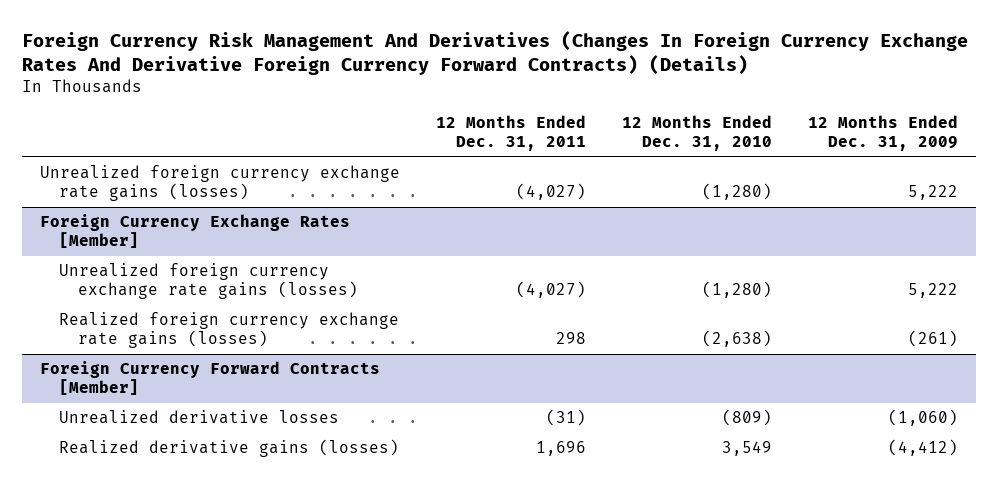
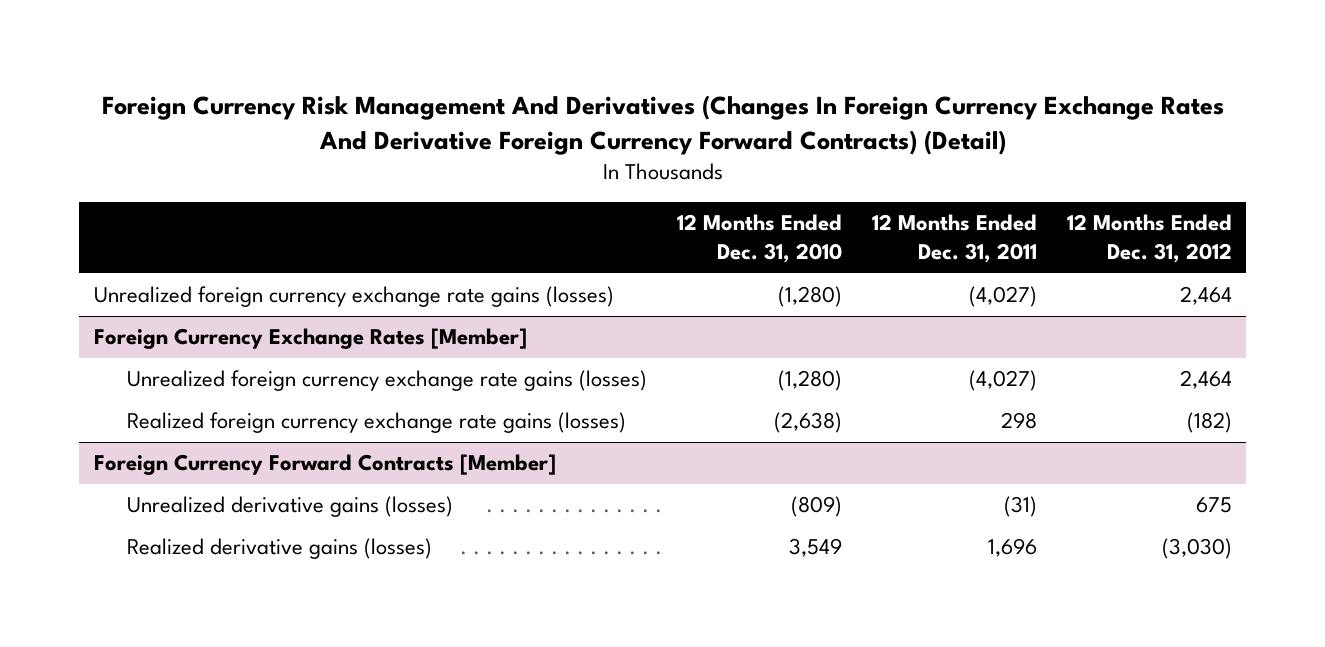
- Foreign Currency Risk Management And Derivatives (Changes In Foreign Currency Exchange Rates And Derivative Foreign Currency Forward Contracts) (Details)
+ Foreign Currency Risk Management And Derivatives (Changes In Foreign Currency Exchange Rates And Derivative Foreign Currency Forward Contracts) (Detail)
- | 12 Months Ended Dec. 31, 2011 | 12 Months Ended Dec. 31, 2010 | 12 Months Ended Dec. 31, 2009
+ | 12 Months Ended Dec. 31, 2010 | 12 Months Ended Dec. 31, 2011 | 12 Months Ended Dec. 31, 2012
@ Foreign Currency Forward Contracts [Member]
- Unrealized derivative losses | (31) | (809) | (1,060)
+ Unrealized derivative gains (losses) | (809) | (31) | 675

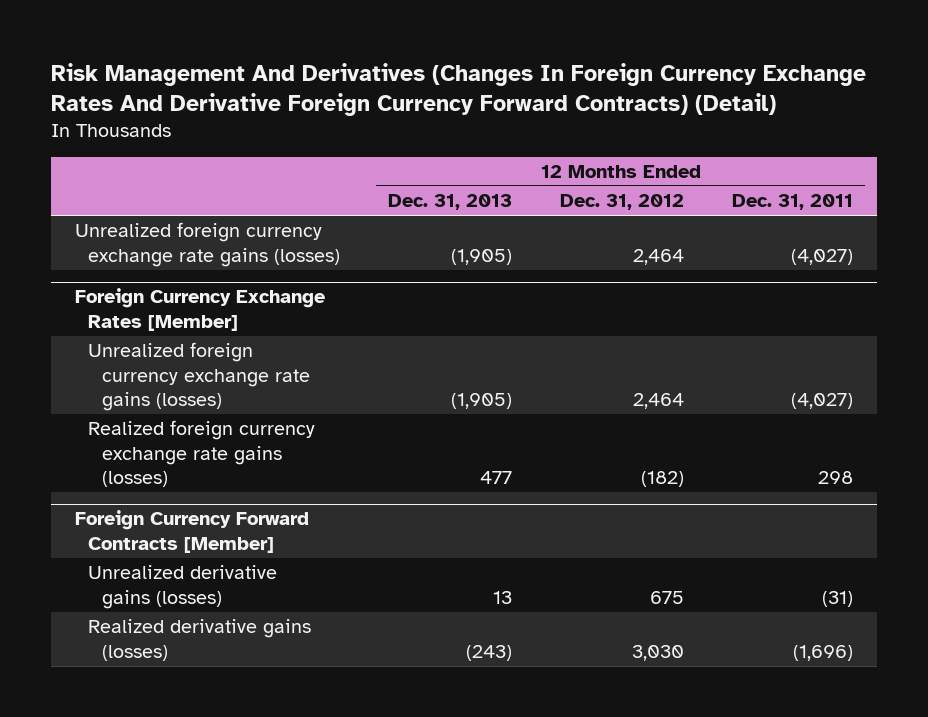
- Foreign Currency Risk Management And Derivatives (Changes In Foreign Currency Exchange Rates And Derivative Foreign Currency Forward Contracts) (Detail)
+ Risk Management And Derivatives (Changes In Foreign Currency Exchange Rates And Derivative Foreign Currency Forward Contracts) (Detail)
- | 12 Months Ended Dec. 31, 2010 | 12 Months Ended Dec. 31, 2011 | 12 Months Ended Dec. 31, 2012
+ | 12 Months Ended Dec. 31, 2013 | 12 Months Ended Dec. 31, 2012 | 12 Months Ended Dec. 31, 2011
@ Foreign Currency Forward Contracts [Member]
- Realized derivative gains (losses) | 3,549 | 1,696 | (3,030)
+ Realized derivative gains (losses) | (243) | 3,030 | (1,696)

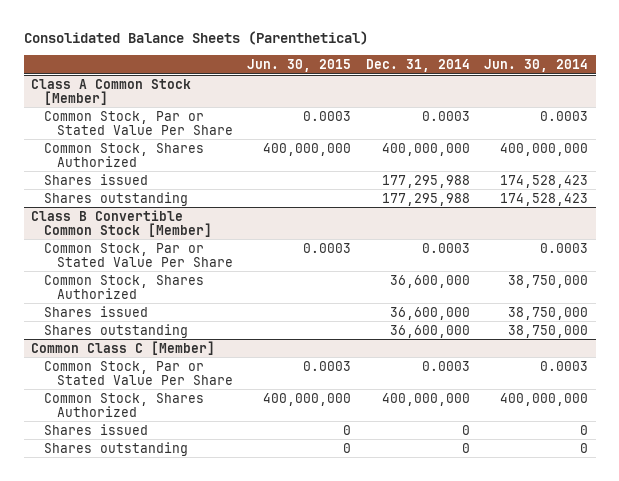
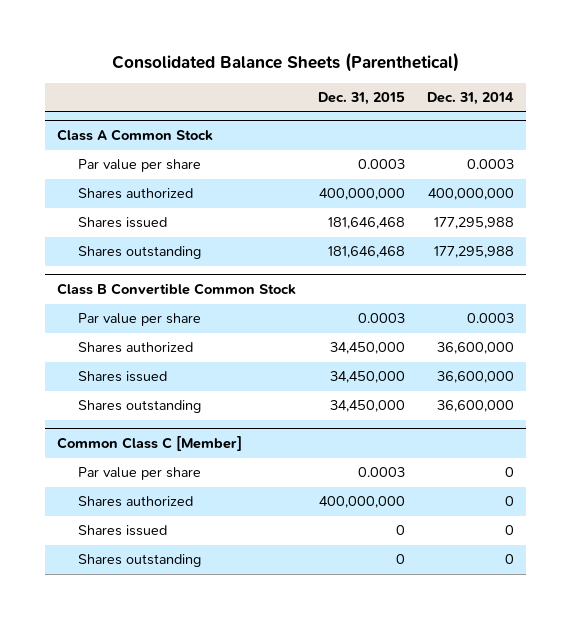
- | Jun. 30, 2015 | Dec. 31, 2014 | Jun. 30, 2014
+ | Dec. 31, 2015 | Dec. 31, 2014
- Class A Common Stock [Member]
- Common Stock, Par or Stated Value Per Share | 0.0003 | 0.0003 | 0.0003
- Common Stock, Shares Authorized | 400,000,000 | 400,000,000 | 400,000,000
+ Class A Common Stock
+ Par value per share | 0.0003 | 0.0003
+ Shares authorized | 400,000,000 | 400,000,000
- Class B Convertible Common Stock [Member]
- Common Stock, Par or Stated Value Per Share | 0.0003 | 0.0003 | 0.0003
- Common Stock, Shares Authorized | | 36,600,000 | 38,750,000
+ Class B Convertible Common Stock
+ Par value per share | 0.0003 | 0.0003
+ Shares authorized | 34,450,000 | 36,600,000
@ Common Class C [Member]
- Common Stock, Par or Stated Value Per Share | 0.0003 | 0.0003 | 0.0003
- Common Stock, Shares Authorized | 400,000,000 | 400,000,000 | 400,000,000
+ Par value per share | 0.0003 | 0
+ Shares authorized | 400,000,000 | 0

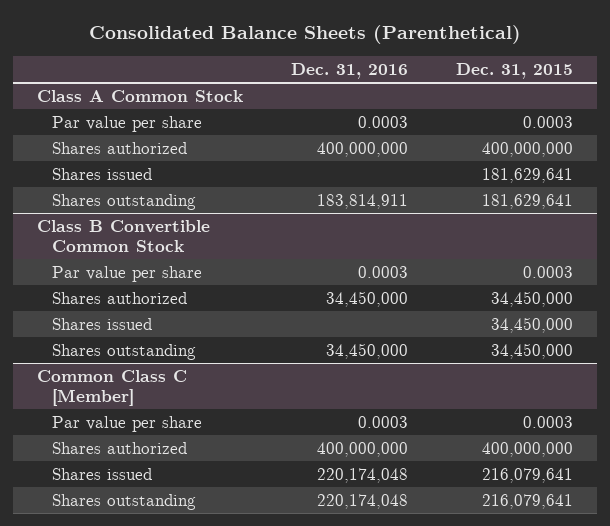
- | Dec. 31, 2015 | Dec. 31, 2014
+ | Dec. 31, 2016 | Dec. 31, 2015
@ Class A Common Stock
- Shares issued | 181,646,468 | 177,295,988
- Shares outstanding | 181,646,468 | 177,295,988
+ Shares issued | | 181,629,641
+ Shares outstanding | 183,814,911 | 181,629,641
@ Common Class C [Member]
- Shares issued | 0 | 0
- Shares outstanding | 0 | 0
+ Shares issued | 220,174,048 | 216,079,641
+ Shares outstanding | 220,174,048 | 216,079,641

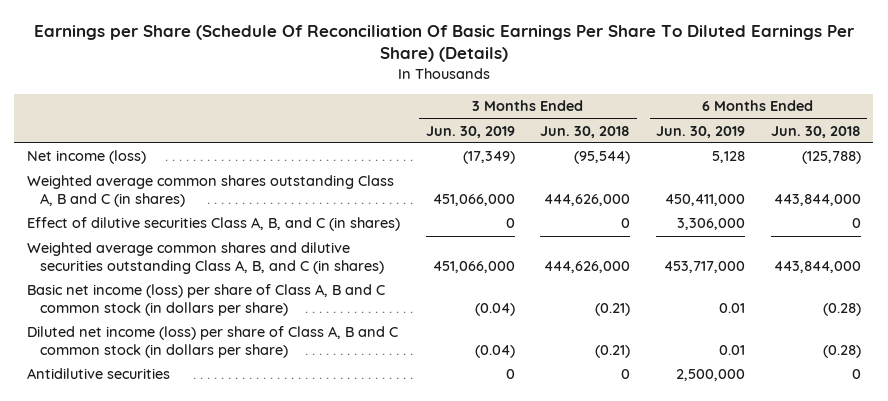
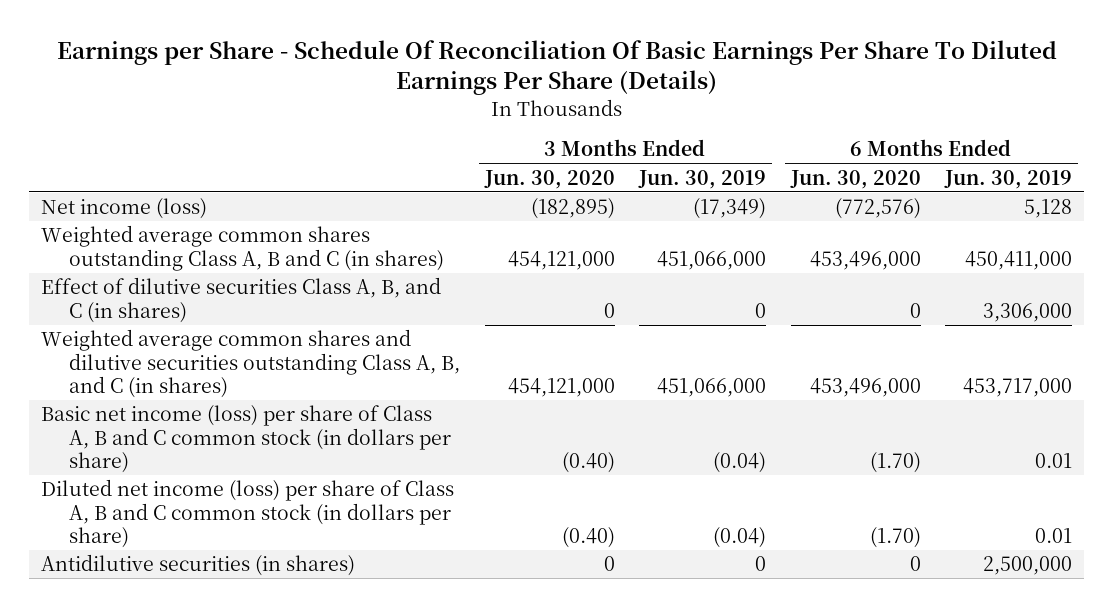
- Earnings per Share (Schedule Of Reconciliation Of Basic Earnings Per Share To Diluted Earnings Per Share) (Details)
+ Earnings per Share - Schedule Of Reconciliation Of Basic Earnings Per Share To Diluted Earnings Per Share (Details)
- | 3 Months Ended Jun. 30, 2019 | 3 Months Ended Jun. 30, 2018 | 6 Months Ended Jun. 30, 2019 | 6 Months Ended Jun. 30, 2018
+ | 3 Months Ended Jun. 30, 2020 | 3 Months Ended Jun. 30, 2019 | 6 Months Ended Jun. 30, 2020 | 6 Months Ended Jun. 30, 2019
- Antidilutive securities | 0 | 0 | 2,500,000 | 0
+ Antidilutive securities (in shares) | 0 | 0 | 0 | 2,500,000

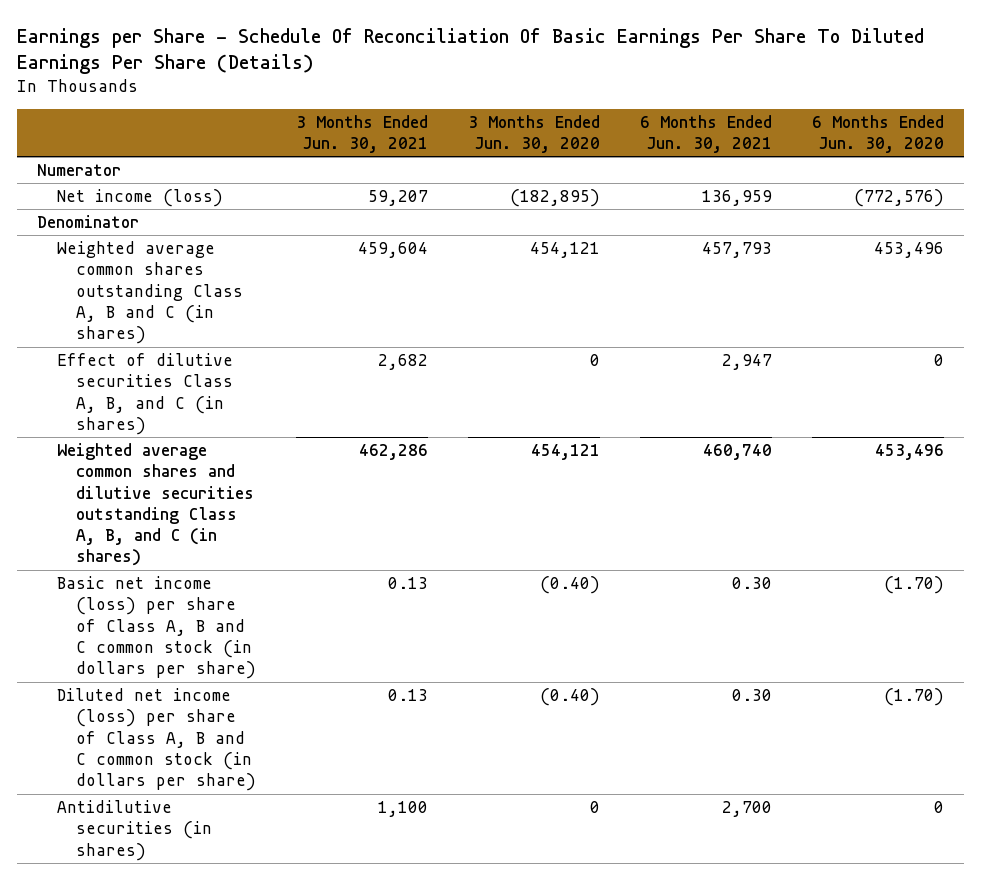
- | 3 Months Ended Jun. 30, 2020 | 3 Months Ended Jun. 30, 2019 | 6 Months Ended Jun. 30, 2020 | 6 Months Ended Jun. 30, 2019
+ | 3 Months Ended Jun. 30, 2021 | 3 Months Ended Jun. 30, 2020 | 6 Months Ended Jun. 30, 2021 | 6 Months Ended Jun. 30, 2020
+ Numerator
- Weighted average common shares outstanding Class A, B and C (in shares) | 454,121,000 | 451,066,000 | 453,496,000 | 450,411,000
+ Denominator
+ Weighted average common shares outstanding Class A, B and C (in shares) | 459,604 | 454,121 | 457,793 | 453,496
- Weighted average common shares and dilutive securities outstanding Class A, B, and C (in shares) | 454,121,000 | 451,066,000 | 453,496,000 | 453,717,000
+ Weighted average common shares and dilutive securities outstanding Class A, B, and C (in shares) | 462,286 | 454,121 | 460,740 | 453,496

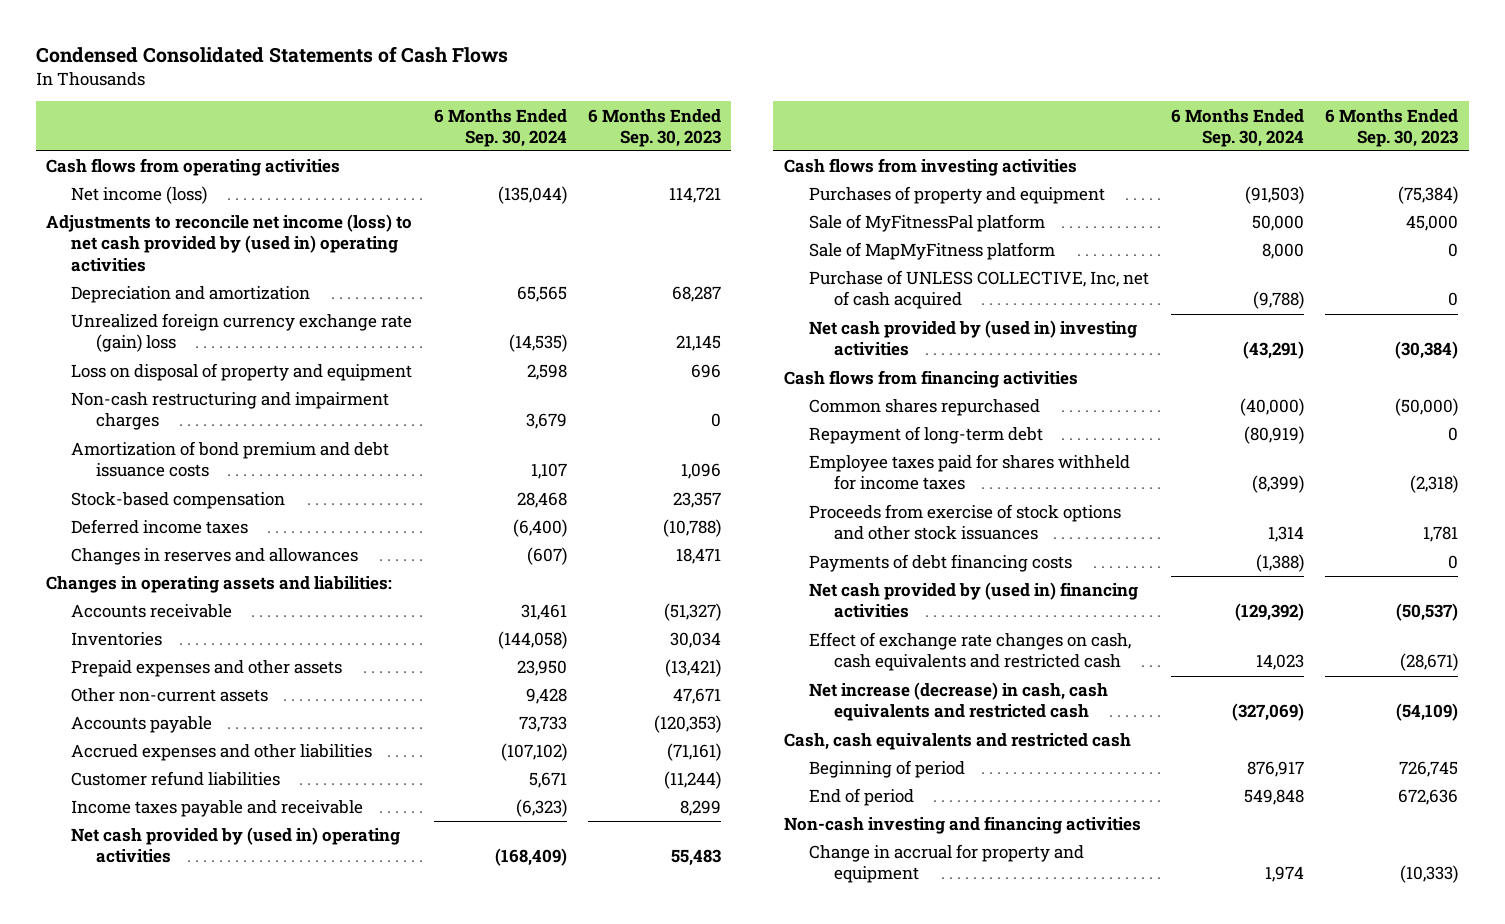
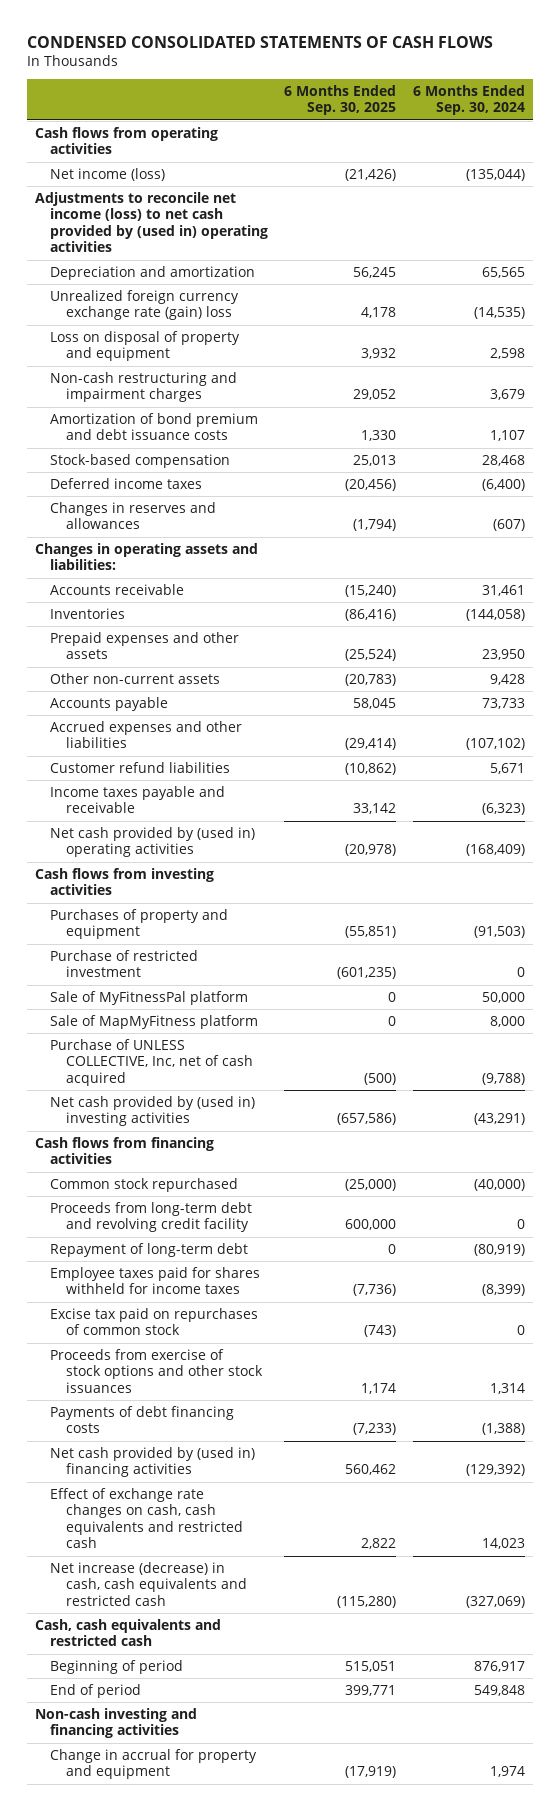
- Condensed Consolidated Statements of Cash Flows
+ CONDENSED CONSOLIDATED STATEMENTS OF CASH FLOWS
- | 6 Months Ended Sep. 30, 2024 | 6 Months Ended Sep. 30, 2023
+ | 6 Months Ended Sep. 30, 2025 | 6 Months Ended Sep. 30, 2024
+ Purchase of restricted investment | (601,235) | 0
- Common shares repurchased | (40,000) | (50,000)
+ Common stock repurchased | (25,000) | (40,000)
+ Proceeds from long-term debt and revolving credit facility | 600,000 | 0
+ Excise tax paid on repurchases of common stock | (743) | 0

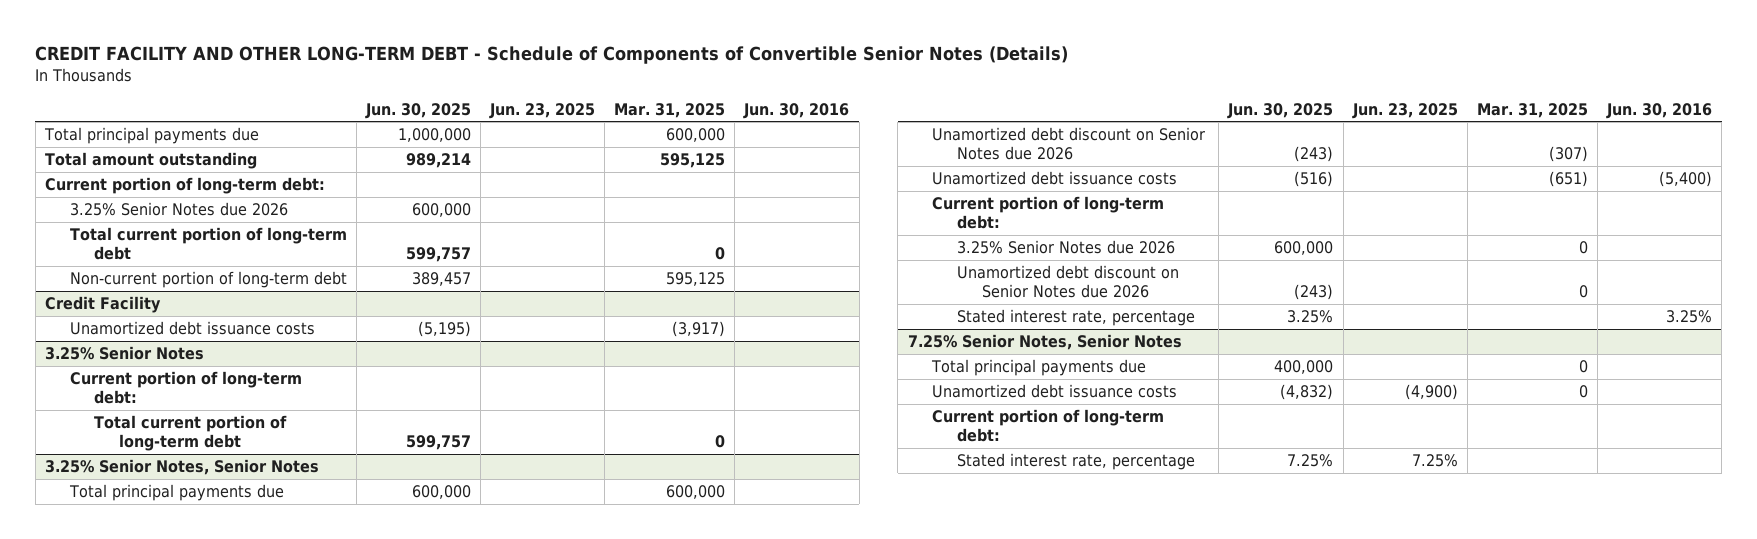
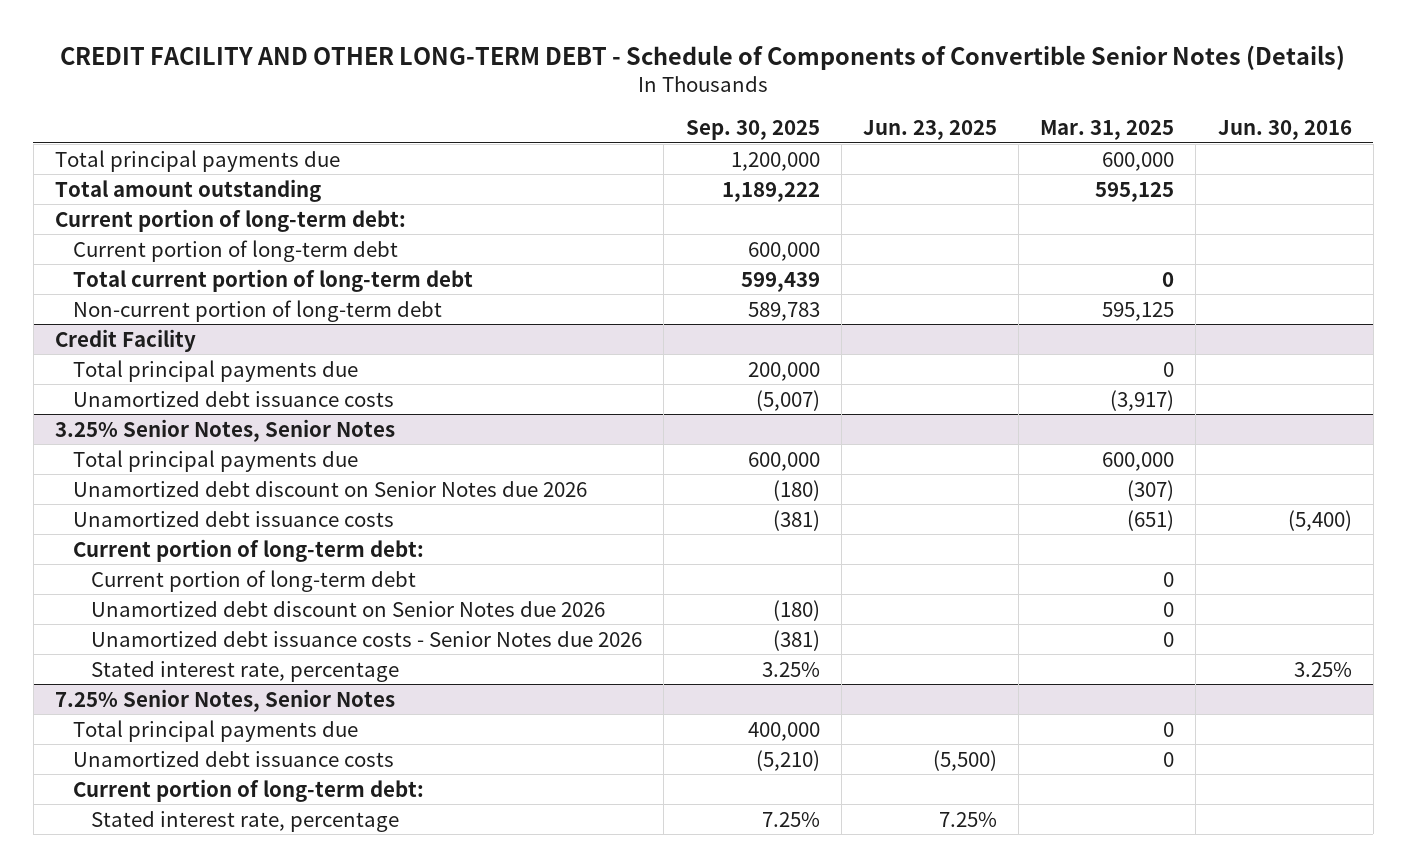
- | Jun. 30, 2025 | Jun. 23, 2025 | Mar. 31, 2025 | Jun. 30, 2016
+ | Sep. 30, 2025 | Jun. 23, 2025 | Mar. 31, 2025 | Jun. 30, 2016
- 3.25% Senior Notes due 2026 | 600,000 | | |
+ Current portion of long-term debt | 600,000 | | |
@ Credit Facility
+ Total principal payments due | 200,000 | | 0 |
- 3.25% Senior Notes
- Current portion of long-term debt:
- Total current portion of long-term debt | 599,757 | | 0 |
@ 3.25% Senior Notes, Senior Notes
- 3.25% Senior Notes due 2026 | 600,000 | | 0 |
+ Current portion of long-term debt | | | 0 |
+ Unamortized debt issuance costs - Senior Notes due 2026 | (381) | | 0 |
@ 7.25% Senior Notes, Senior Notes
- Unamortized debt issuance costs | (4,832) | (4,900) | 0 |
+ Unamortized debt issuance costs | (5,210) | (5,500) | 0 |

